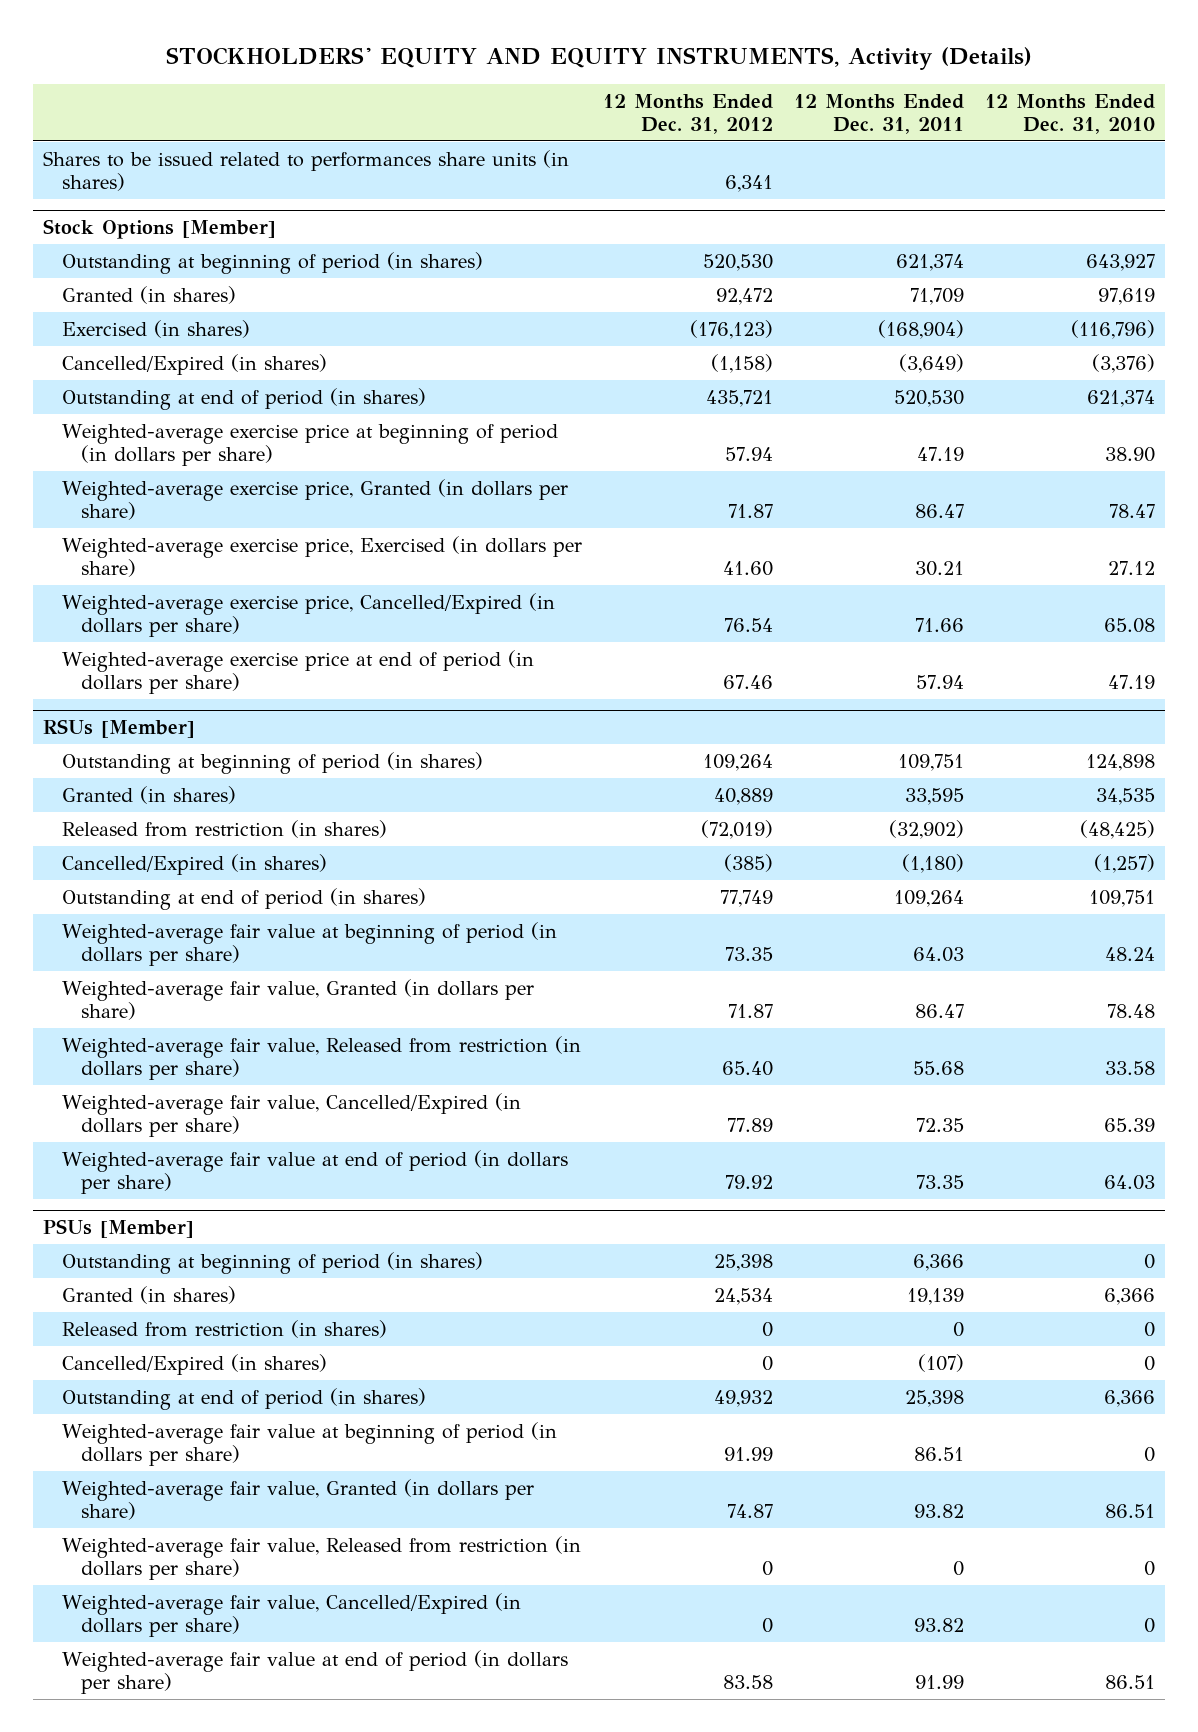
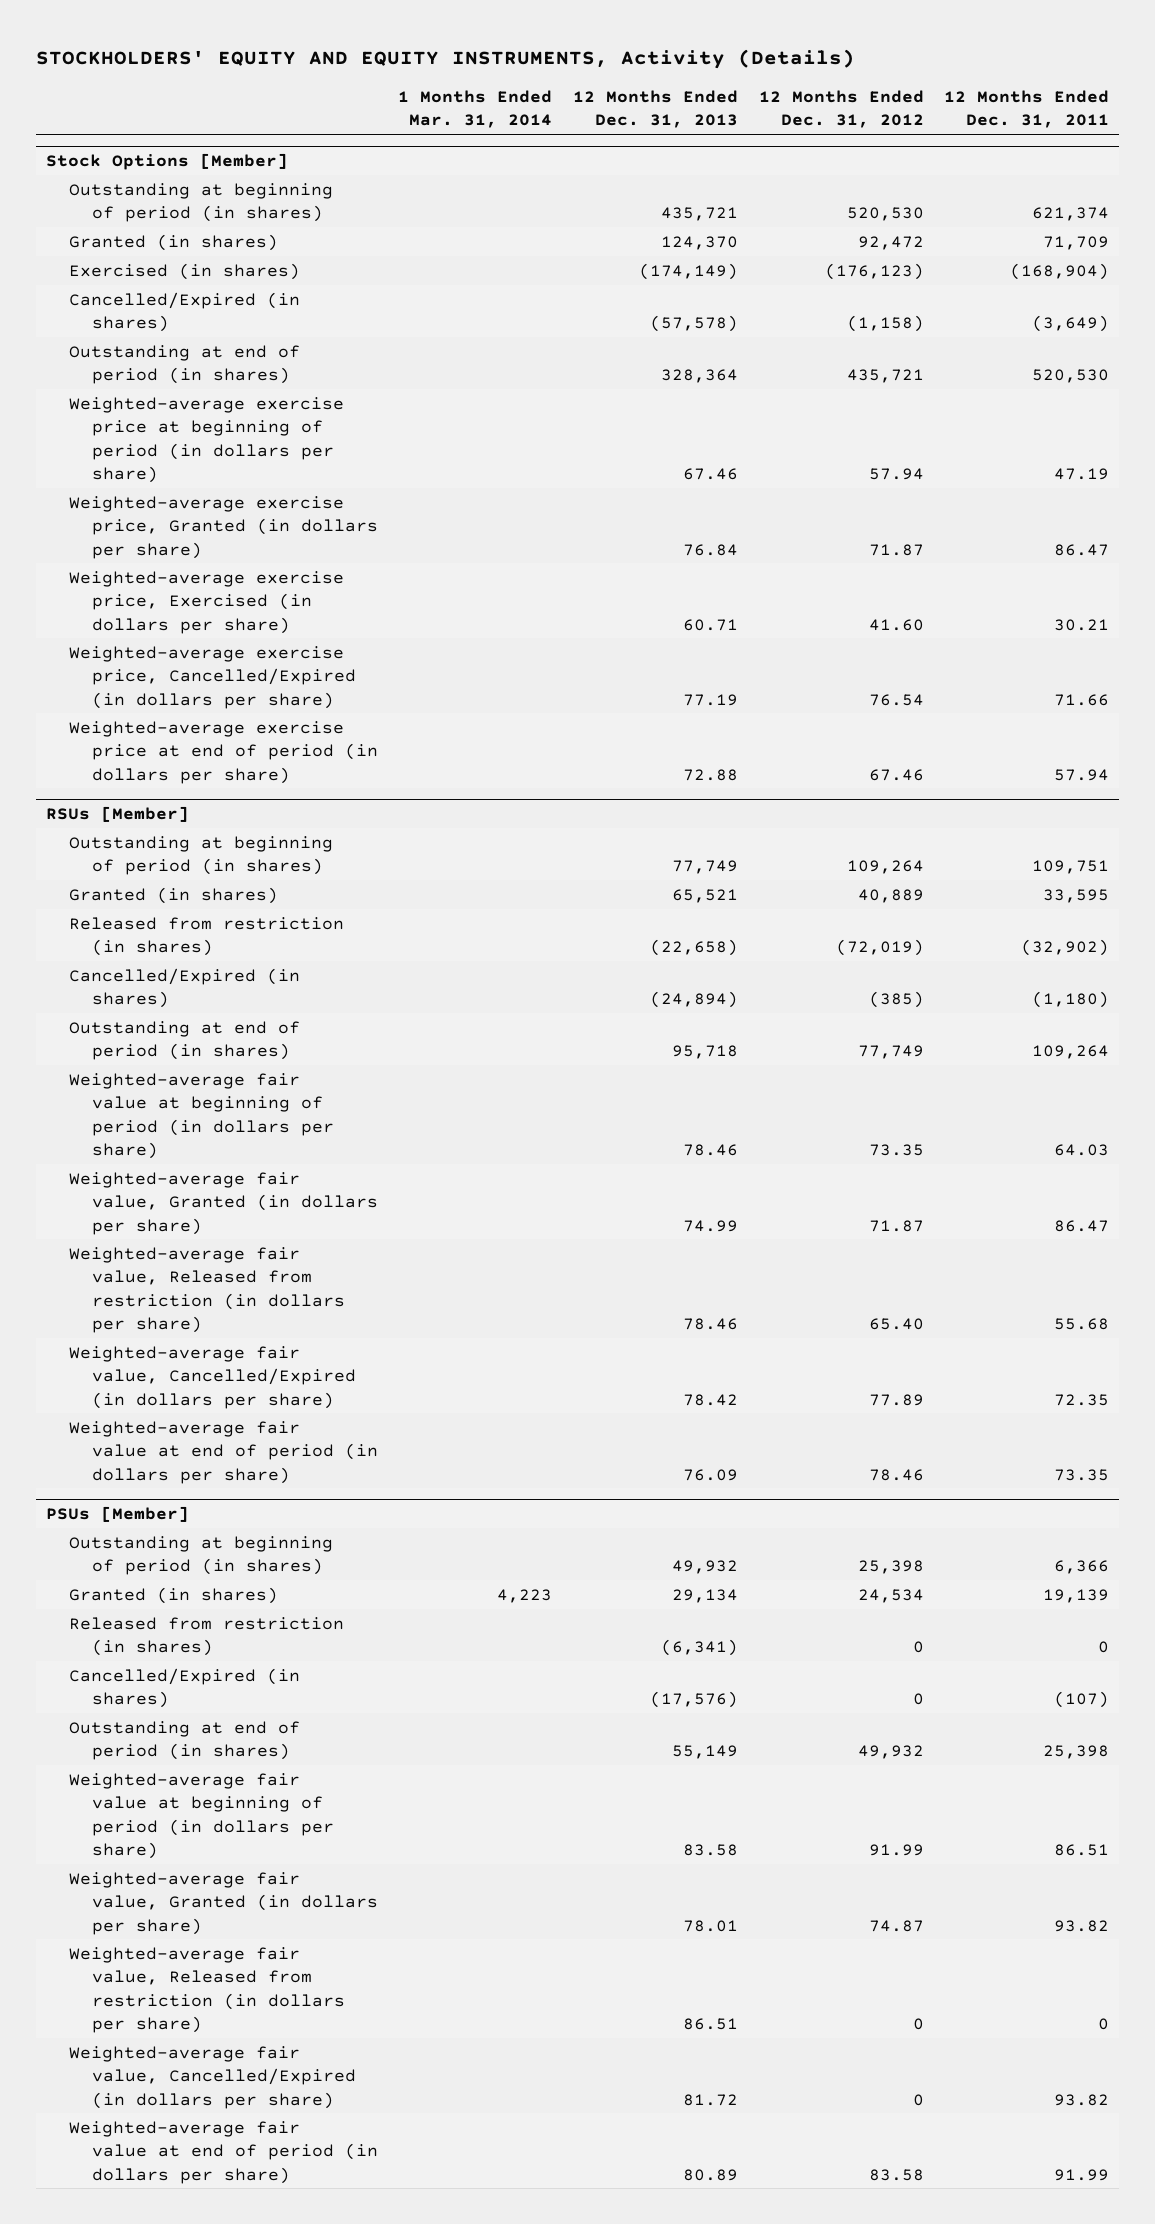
- | 12 Months Ended Dec. 31, 2012 | 12 Months Ended Dec. 31, 2011 | 12 Months Ended Dec. 31, 2010
+ | 1 Months Ended Mar. 31, 2014 | 12 Months Ended Dec. 31, 2013 | 12 Months Ended Dec. 31, 2012 | 12 Months Ended Dec. 31, 2011
- Shares to be issued related to performances share units (in shares) | 6,341 | |
@ RSUs [Member]
- Weighted-average fair value at end of period (in dollars per share) | 79.92 | 73.35 | 64.03
+ Weighted-average fair value at end of period (in dollars per share) | | 76.09 | 78.46 | 73.35

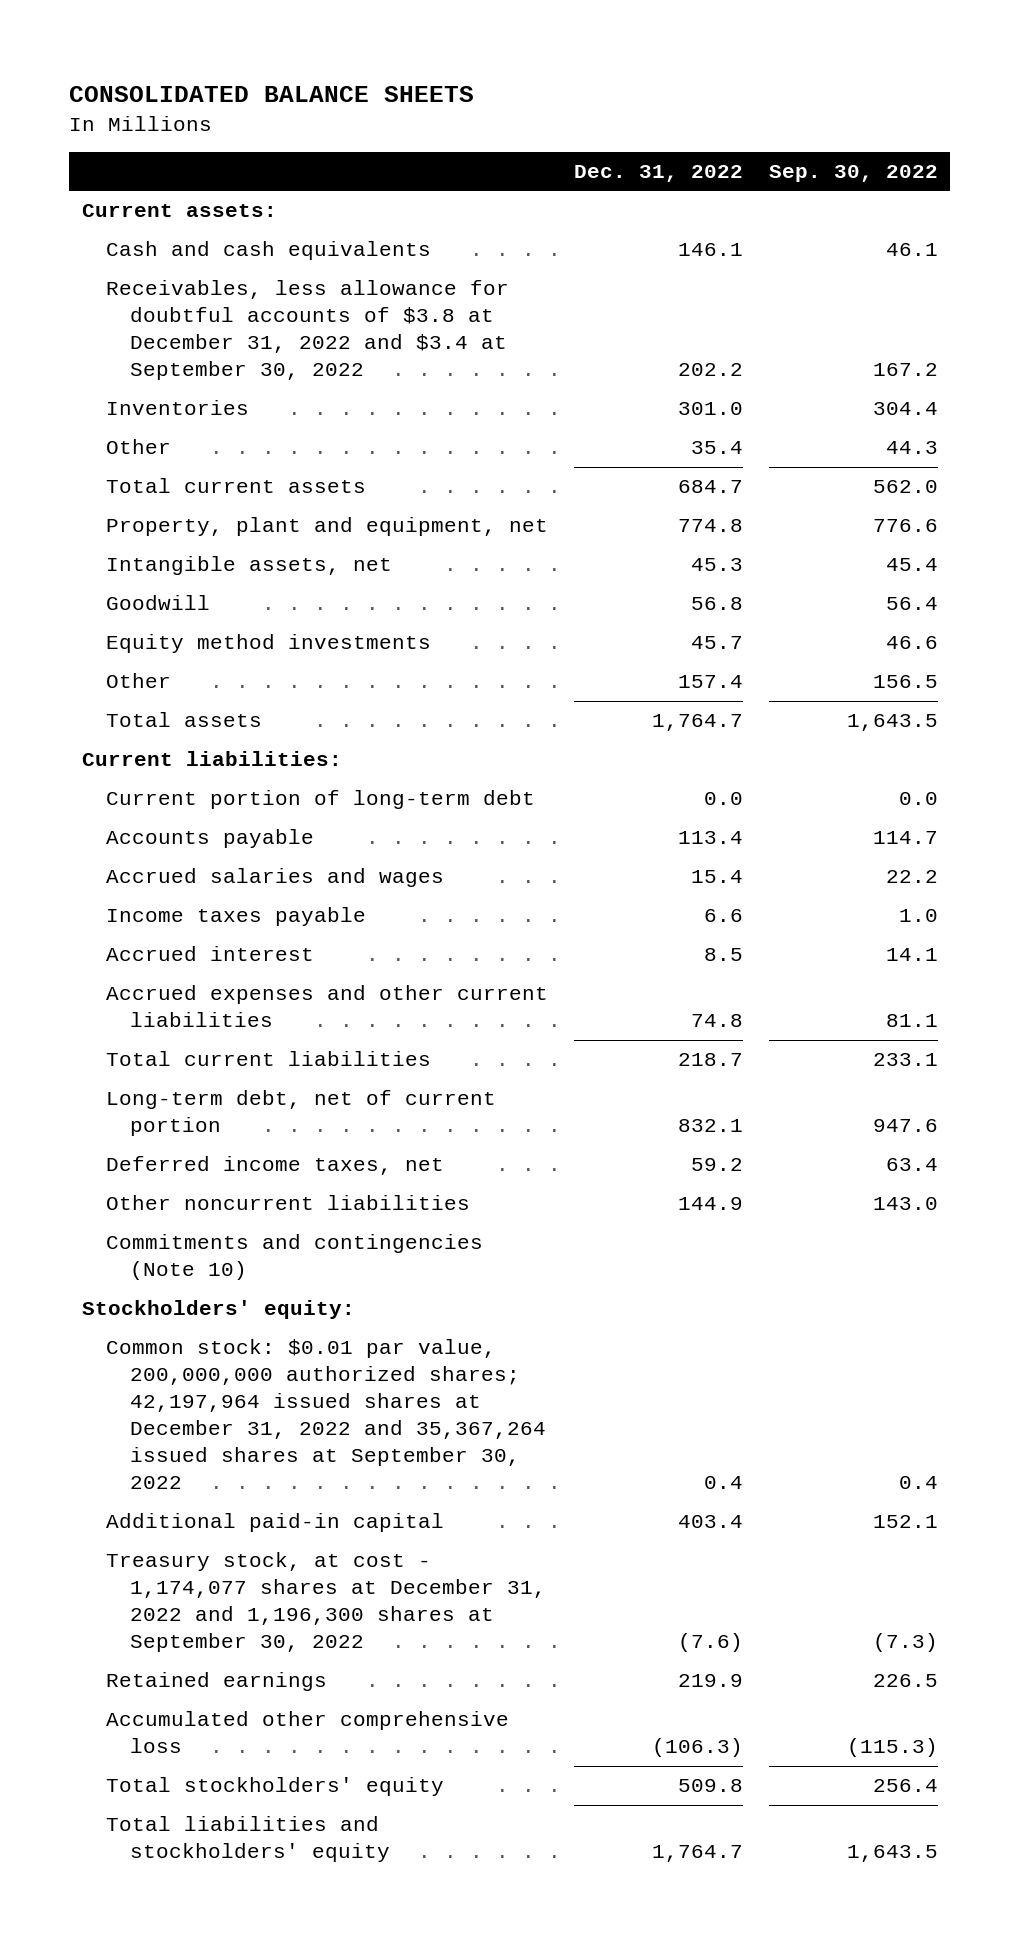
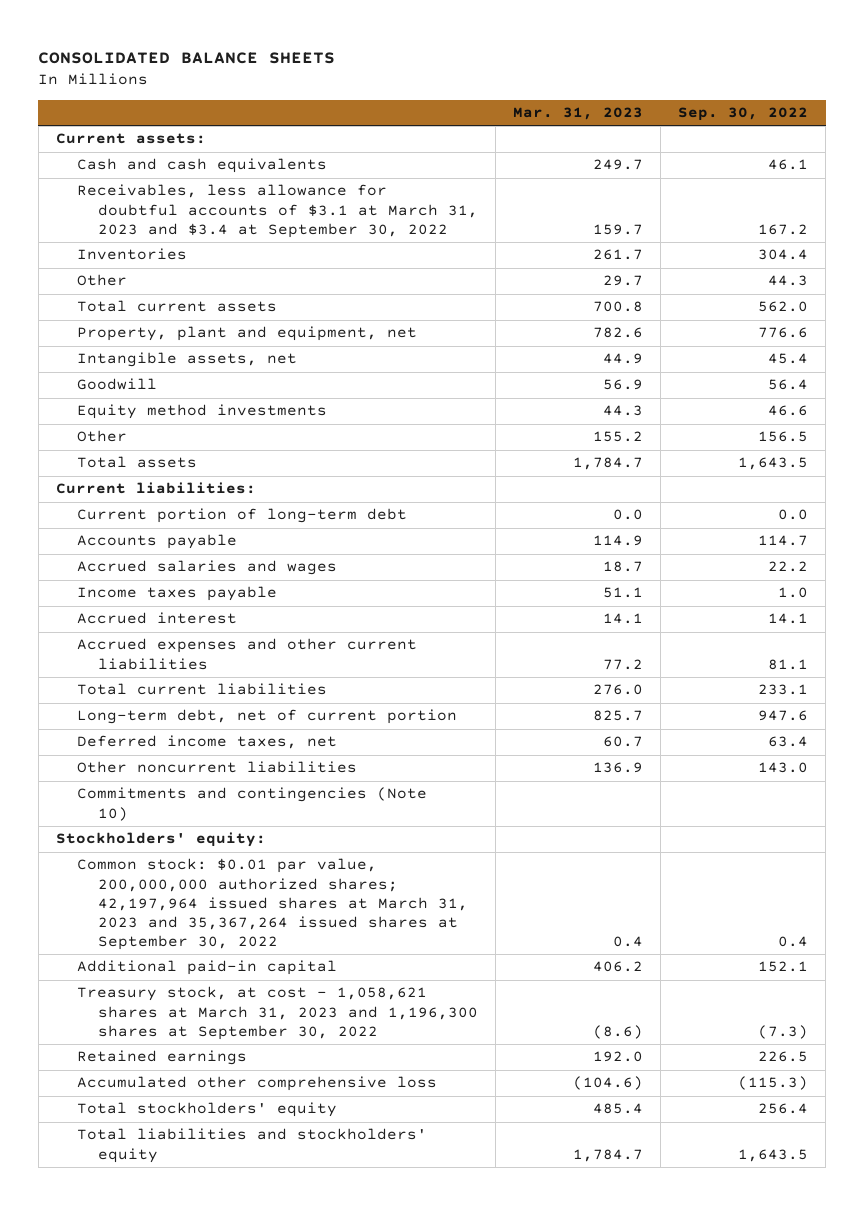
- | Dec. 31, 2022 | Sep. 30, 2022
+ | Mar. 31, 2023 | Sep. 30, 2022
- Receivables, less allowance for doubtful accounts of $3.8 at December 31, 2022 and $3.4 at September 30, 2022 | 202.2 | 167.2
+ Receivables, less allowance for doubtful accounts of $3.1 at March 31, 2023 and $3.4 at September 30, 2022 | 159.7 | 167.2
- Common stock: $0.01 par value, 200,000,000 authorized shares; 42,197,964 issued shares at December 31, 2022 and 35,367,264 issued shares at September 30, 2022 | 0.4 | 0.4
+ Common stock: $0.01 par value, 200,000,000 authorized shares; 42,197,964 issued shares at March 31, 2023 and 35,367,264 issued shares at September 30, 2022 | 0.4 | 0.4
- Treasury stock, at cost - 1,174,077 shares at December 31, 2022 and 1,196,300 shares at September 30, 2022 | (7.6) | (7.3)
+ Treasury stock, at cost - 1,058,621 shares at March 31, 2023 and 1,196,300 shares at September 30, 2022 | (8.6) | (7.3)

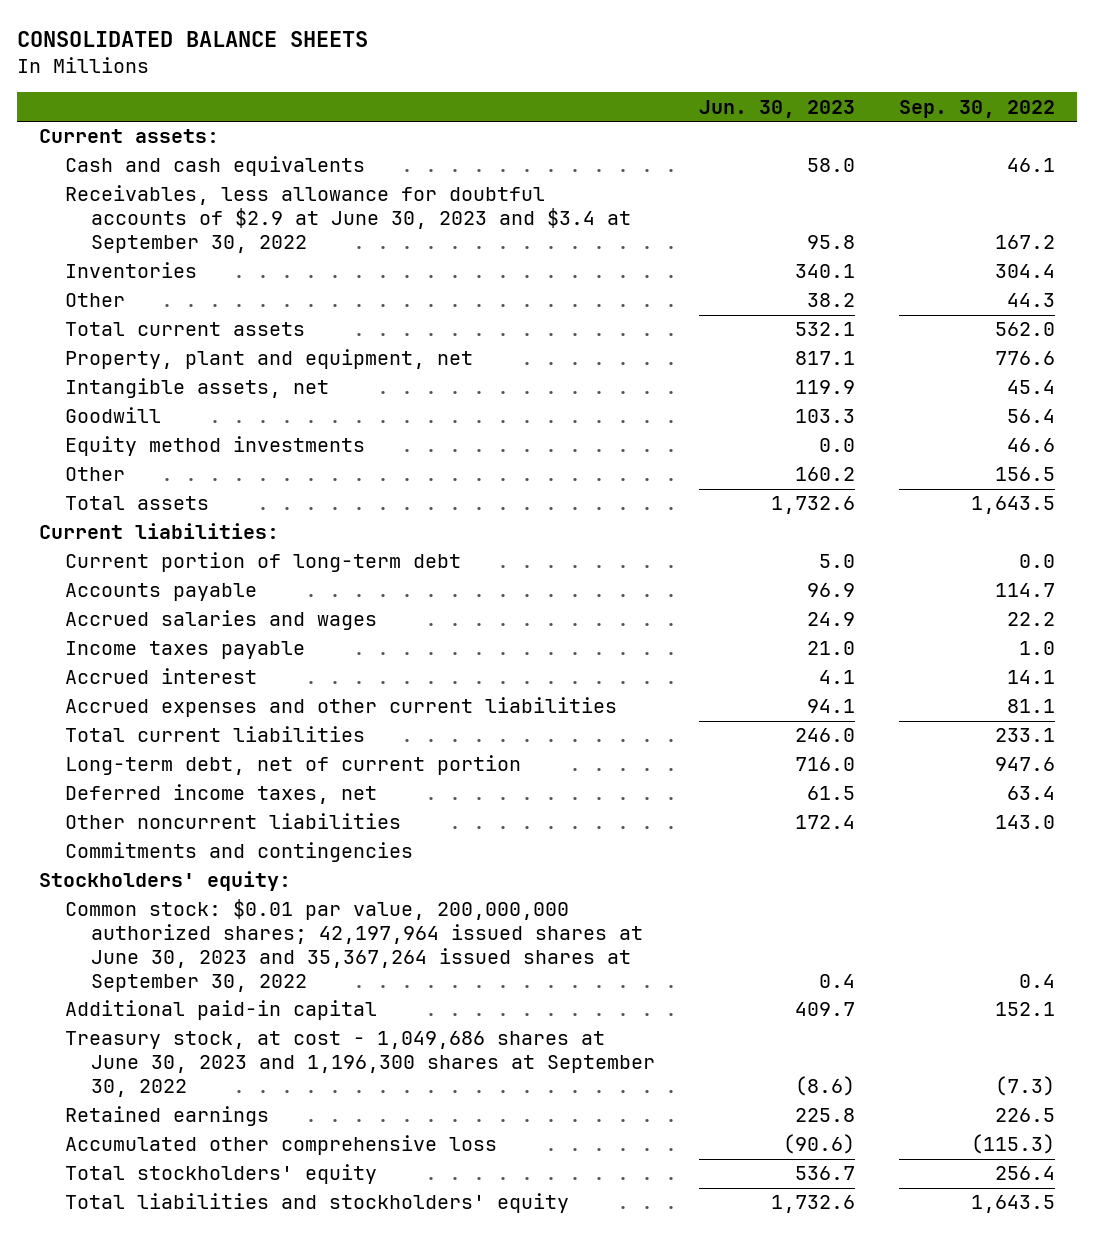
- | Mar. 31, 2023 | Sep. 30, 2022
+ | Jun. 30, 2023 | Sep. 30, 2022
- Receivables, less allowance for doubtful accounts of $3.1 at March 31, 2023 and $3.4 at September 30, 2022 | 159.7 | 167.2
+ Receivables, less allowance for doubtful accounts of $2.9 at June 30, 2023 and $3.4 at September 30, 2022 | 95.8 | 167.2
- Commitments and contingencies (Note 10)
+ Commitments and contingencies
- Common stock: $0.01 par value, 200,000,000 authorized shares; 42,197,964 issued shares at March 31, 2023 and 35,367,264 issued shares at September 30, 2022 | 0.4 | 0.4
+ Common stock: $0.01 par value, 200,000,000 authorized shares; 42,197,964 issued shares at June 30, 2023 and 35,367,264 issued shares at September 30, 2022 | 0.4 | 0.4
- Treasury stock, at cost - 1,058,621 shares at March 31, 2023 and 1,196,300 shares at September 30, 2022 | (8.6) | (7.3)
+ Treasury stock, at cost - 1,049,686 shares at June 30, 2023 and 1,196,300 shares at September 30, 2022 | (8.6) | (7.3)

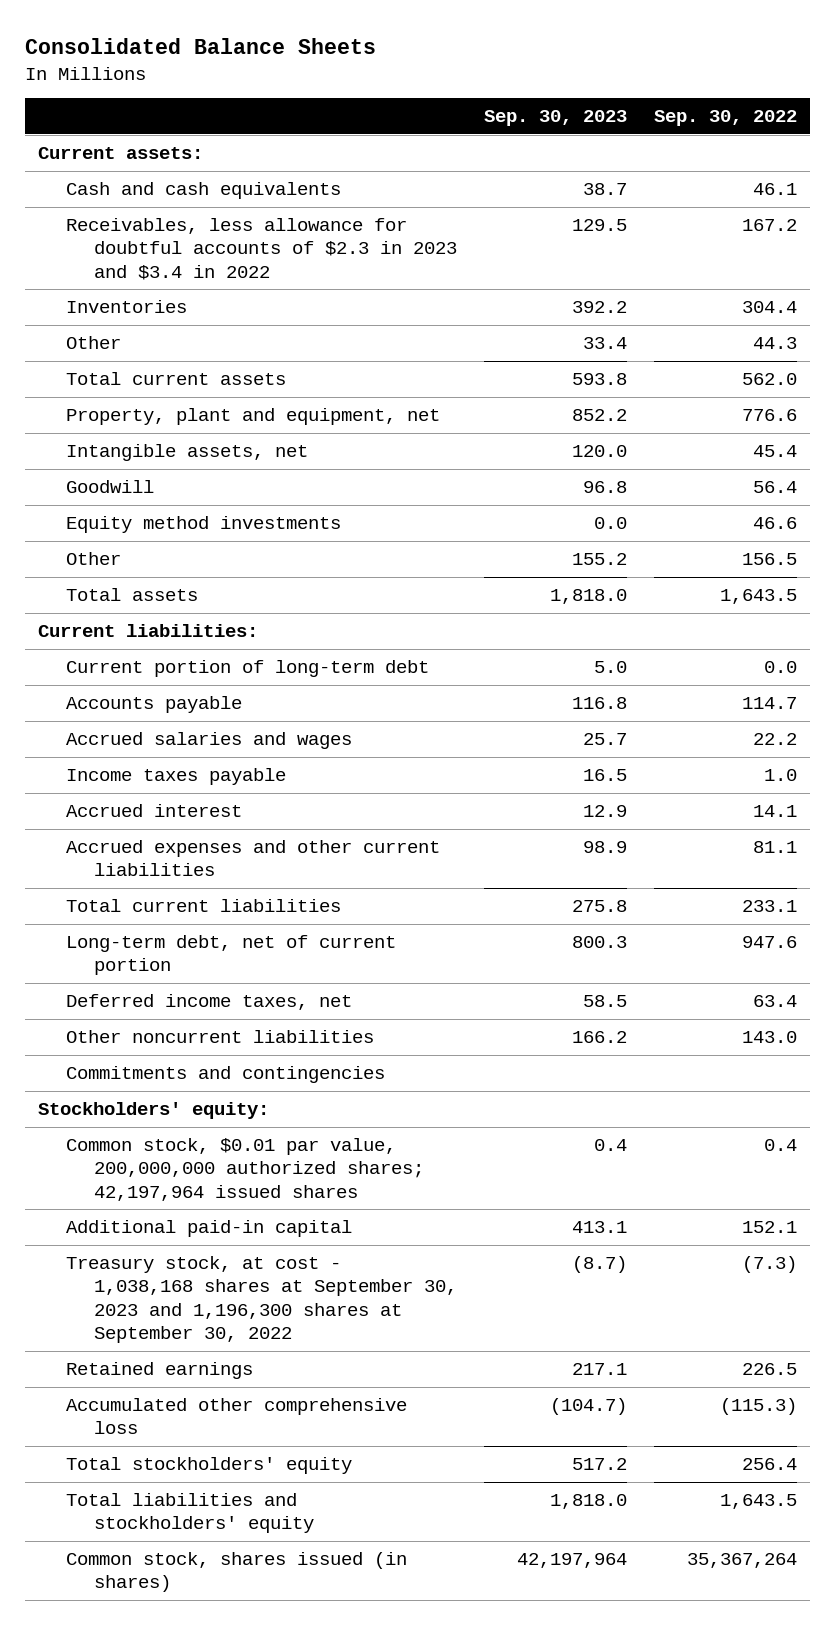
- CONSOLIDATED BALANCE SHEETS
+ Consolidated Balance Sheets
- | Jun. 30, 2023 | Sep. 30, 2022
+ | Sep. 30, 2023 | Sep. 30, 2022
- Receivables, less allowance for doubtful accounts of $2.9 at June 30, 2023 and $3.4 at September 30, 2022 | 95.8 | 167.2
+ Receivables, less allowance for doubtful accounts of $2.3 in 2023 and $3.4 in 2022 | 129.5 | 167.2
- Common stock: $0.01 par value, 200,000,000 authorized shares; 42,197,964 issued shares at June 30, 2023 and 35,367,264 issued shares at September 30, 2022 | 0.4 | 0.4
+ Common stock, $0.01 par value, 200,000,000 authorized shares; 42,197,964 issued shares | 0.4 | 0.4
- Treasury stock, at cost - 1,049,686 shares at June 30, 2023 and 1,196,300 shares at September 30, 2022 | (8.6) | (7.3)
+ Treasury stock, at cost - 1,038,168 shares at September 30, 2023 and 1,196,300 shares at September 30, 2022 | (8.7) | (7.3)
+ Common stock, shares issued (in shares) | 42,197,964 | 35,367,264

